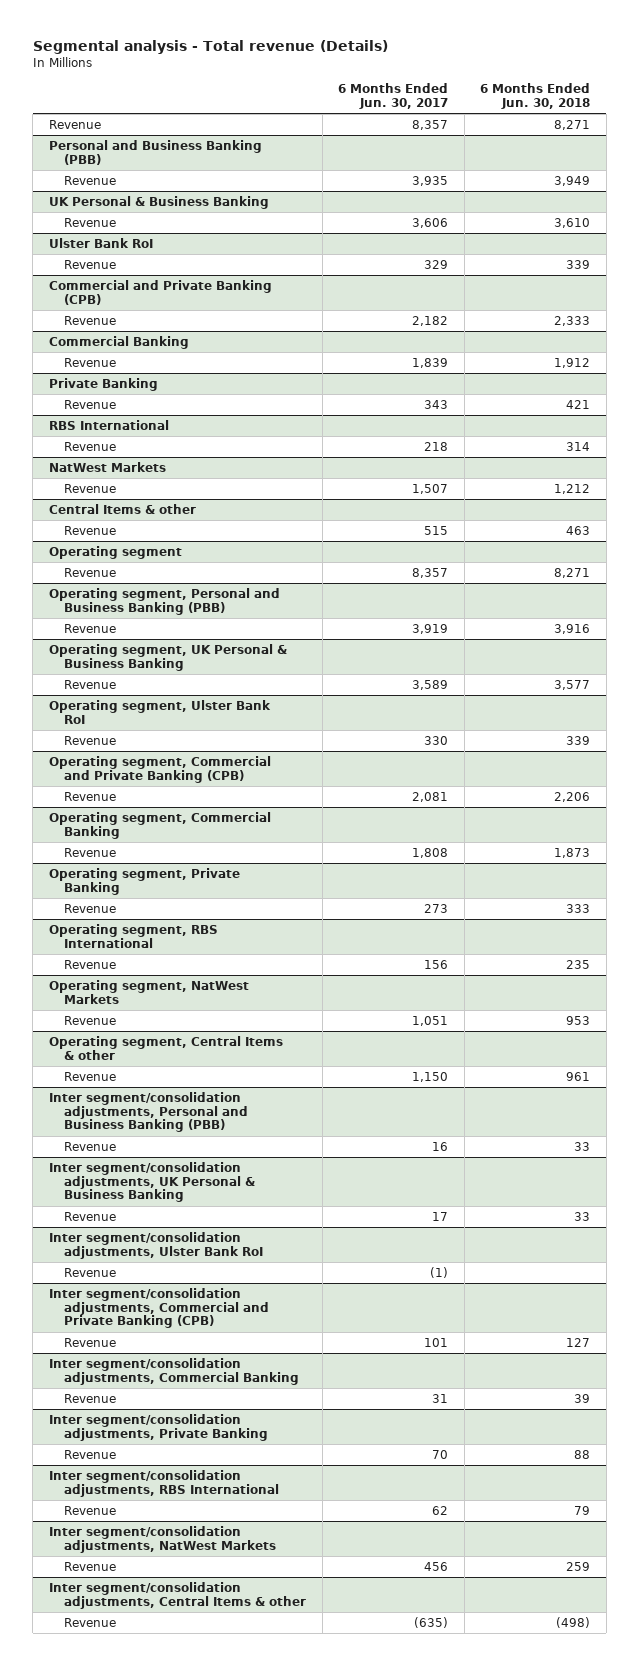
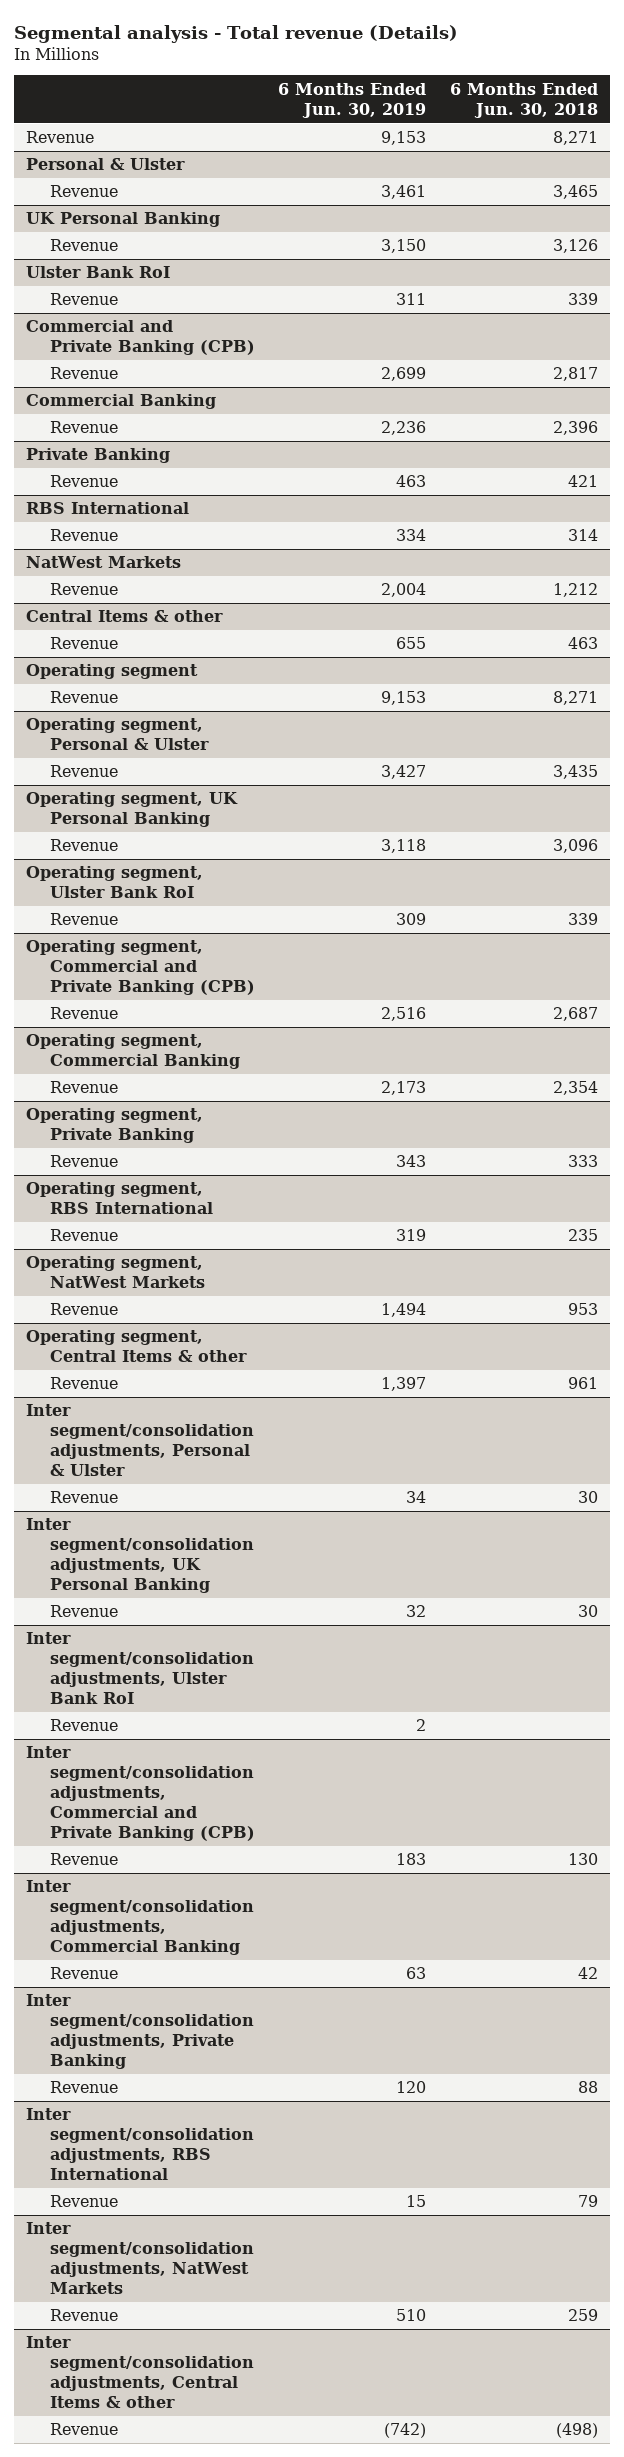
- | 6 Months Ended Jun. 30, 2017 | 6 Months Ended Jun. 30, 2018
+ | 6 Months Ended Jun. 30, 2019 | 6 Months Ended Jun. 30, 2018
- Personal and Business Banking (PBB)
- Revenue | 3,935 | 3,949
- UK Personal & Business Banking
- Revenue | 3,606 | 3,610
+ Personal & Ulster
+ Revenue | 3,461 | 3,465
+ UK Personal Banking
+ Revenue | 3,150 | 3,126
@ Commercial and Private Banking (CPB)
- Revenue | 2,182 | 2,333
+ Revenue | 2,699 | 2,817
@ Commercial Banking
- Revenue | 1,839 | 1,912
+ Revenue | 2,236 | 2,396
- Operating segment, Personal and Business Banking (PBB)
- Revenue | 3,919 | 3,916
- Operating segment, UK Personal & Business Banking
- Revenue | 3,589 | 3,577
+ Operating segment, Personal & Ulster
+ Revenue | 3,427 | 3,435
+ Operating segment, UK Personal Banking
+ Revenue | 3,118 | 3,096
@ Operating segment, Commercial and Private Banking (CPB)
- Revenue | 2,081 | 2,206
+ Revenue | 2,516 | 2,687
@ Operating segment, Commercial Banking
- Revenue | 1,808 | 1,873
+ Revenue | 2,173 | 2,354
- Inter segment/consolidation adjustments, Personal and Business Banking (PBB)
- Revenue | 16 | 33
- Inter segment/consolidation adjustments, UK Personal & Business Banking
- Revenue | 17 | 33
+ Inter segment/consolidation adjustments, Personal & Ulster
+ Revenue | 34 | 30
+ Inter segment/consolidation adjustments, UK Personal Banking
+ Revenue | 32 | 30
@ Inter segment/consolidation adjustments, Commercial and Private Banking (CPB)
- Revenue | 101 | 127
+ Revenue | 183 | 130
@ Inter segment/consolidation adjustments, Commercial Banking
- Revenue | 31 | 39
+ Revenue | 63 | 42

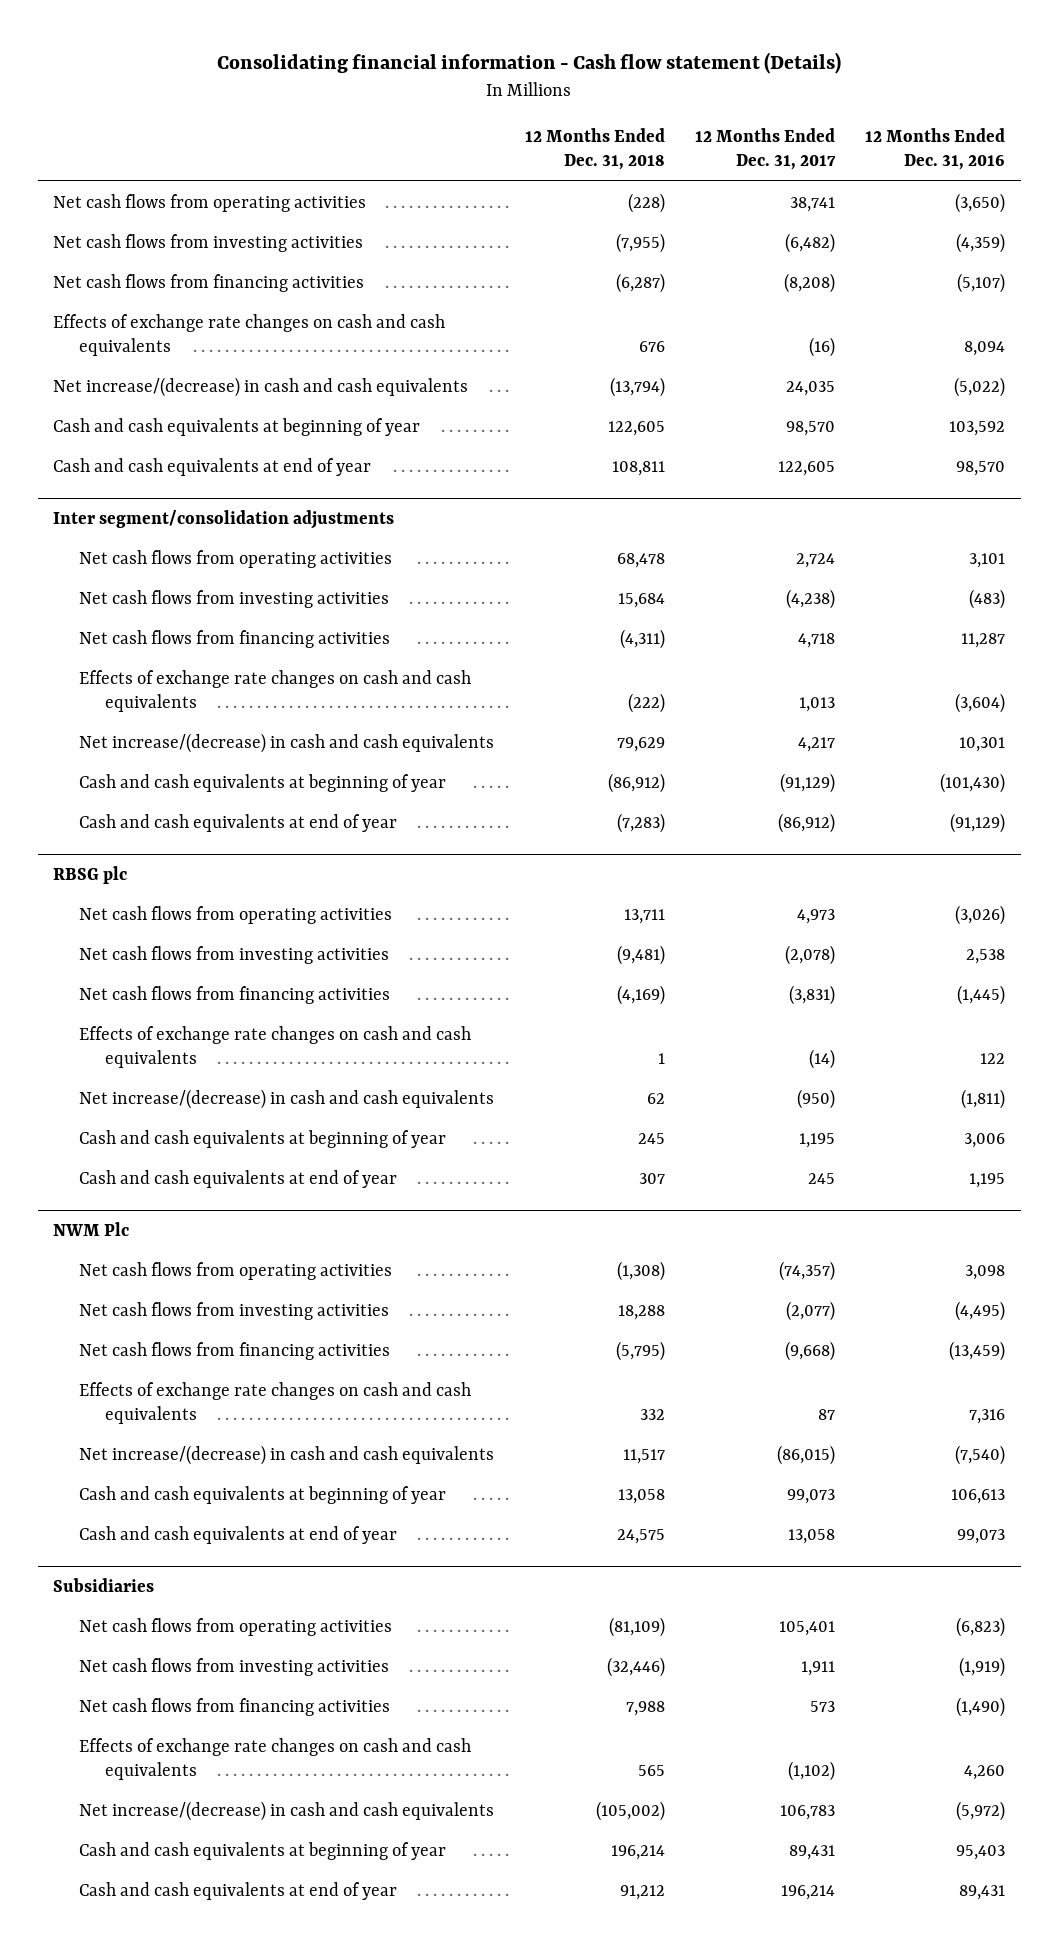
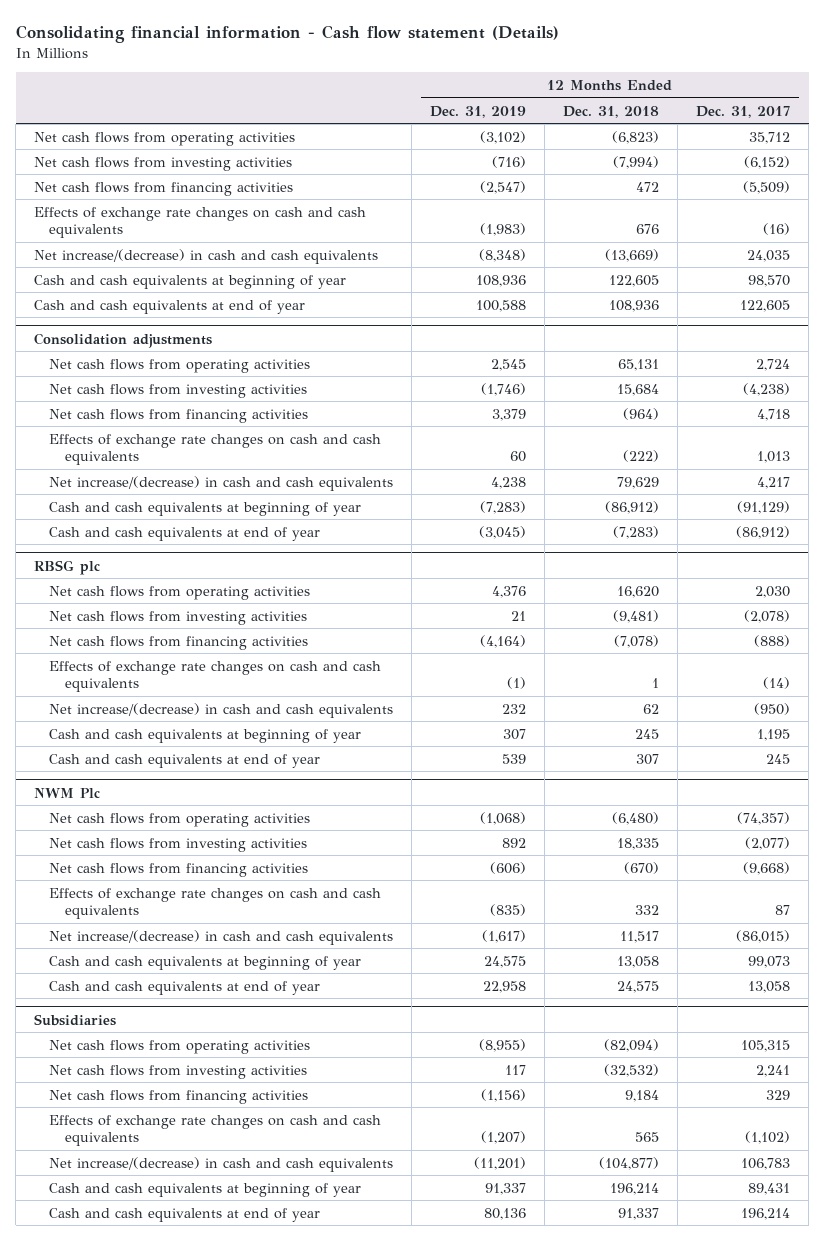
- | 12 Months Ended Dec. 31, 2018 | 12 Months Ended Dec. 31, 2017 | 12 Months Ended Dec. 31, 2016
+ | 12 Months Ended Dec. 31, 2019 | 12 Months Ended Dec. 31, 2018 | 12 Months Ended Dec. 31, 2017
- Net cash flows from operating activities | (228) | 38,741 | (3,650)
- Net cash flows from investing activities | (7,955) | (6,482) | (4,359)
- Net cash flows from financing activities | (6,287) | (8,208) | (5,107)
+ Net cash flows from operating activities | (3,102) | (6,823) | 35,712
+ Net cash flows from investing activities | (716) | (7,994) | (6,152)
+ Net cash flows from financing activities | (2,547) | 472 | (5,509)
- Net increase/(decrease) in cash and cash equivalents | (13,794) | 24,035 | (5,022)
+ Net increase/(decrease) in cash and cash equivalents | (8,348) | (13,669) | 24,035
- Cash and cash equivalents at end of year | 108,811 | 122,605 | 98,570
- Inter segment/consolidation adjustments
- Net cash flows from operating activities | 68,478 | 2,724 | 3,101
+ Cash and cash equivalents at end of year | 100,588 | 108,936 | 122,605
+ Consolidation adjustments
+ Net cash flows from operating activities | 2,545 | 65,131 | 2,724
- Net cash flows from financing activities | (4,311) | 4,718 | 11,287
+ Net cash flows from financing activities | 3,379 | (964) | 4,718
@ RBSG plc
- Net cash flows from operating activities | 13,711 | 4,973 | (3,026)
+ Net cash flows from operating activities | 4,376 | 16,620 | 2,030
- Net cash flows from financing activities | (4,169) | (3,831) | (1,445)
+ Net cash flows from financing activities | (4,164) | (7,078) | (888)
@ NWM Plc
- Net cash flows from operating activities | (1,308) | (74,357) | 3,098
- Net cash flows from investing activities | 18,288 | (2,077) | (4,495)
- Net cash flows from financing activities | (5,795) | (9,668) | (13,459)
+ Net cash flows from operating activities | (1,068) | (6,480) | (74,357)
+ Net cash flows from investing activities | 892 | 18,335 | (2,077)
+ Net cash flows from financing activities | (606) | (670) | (9,668)
@ Subsidiaries
- Net cash flows from operating activities | (81,109) | 105,401 | (6,823)
- Net cash flows from investing activities | (32,446) | 1,911 | (1,919)
- Net cash flows from financing activities | 7,988 | 573 | (1,490)
+ Net cash flows from operating activities | (8,955) | (82,094) | 105,315
+ Net cash flows from investing activities | 117 | (32,532) | 2,241
+ Net cash flows from financing activities | (1,156) | 9,184 | 329
- Net increase/(decrease) in cash and cash equivalents | (105,002) | 106,783 | (5,972)
+ Net increase/(decrease) in cash and cash equivalents | (11,201) | (104,877) | 106,783
- Cash and cash equivalents at end of year | 91,212 | 196,214 | 89,431
+ Cash and cash equivalents at end of year | 80,136 | 91,337 | 196,214

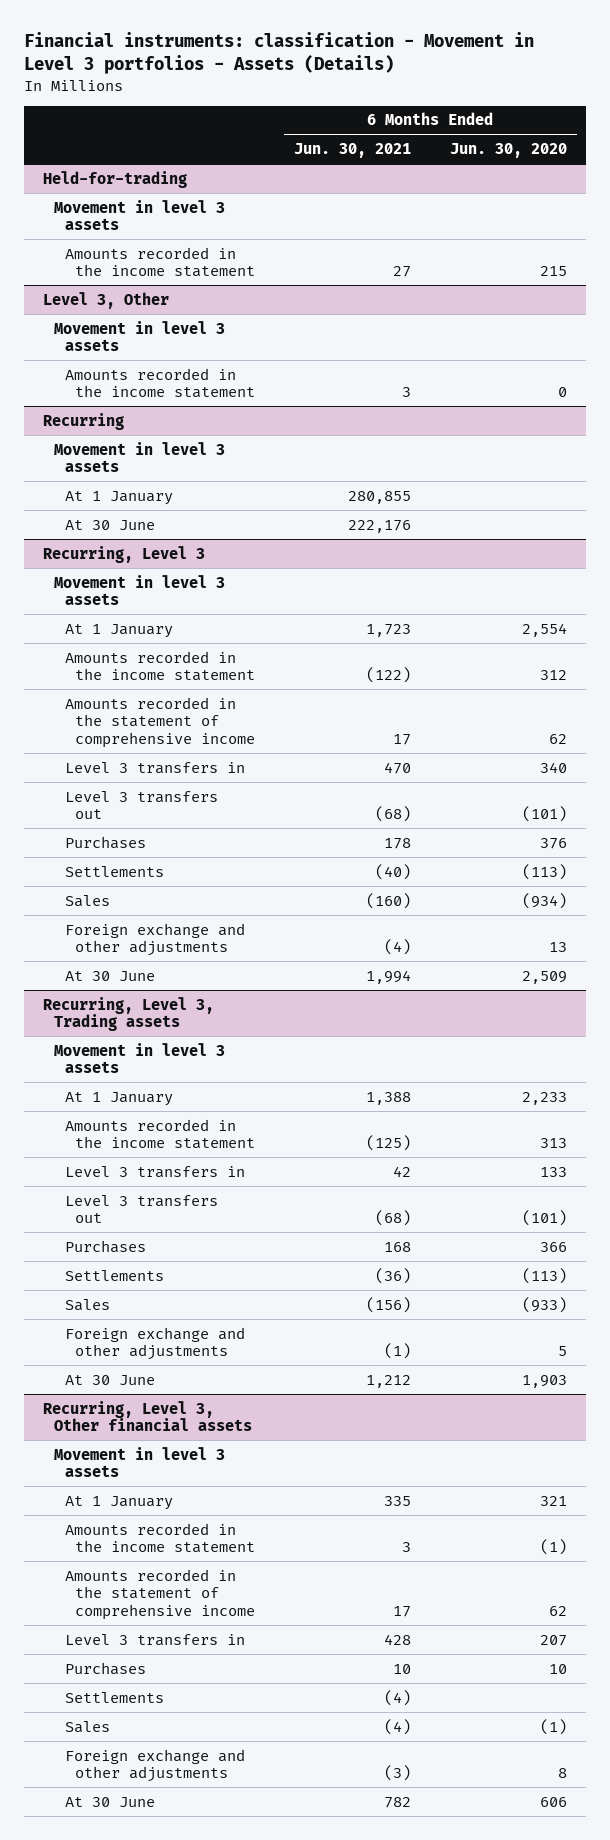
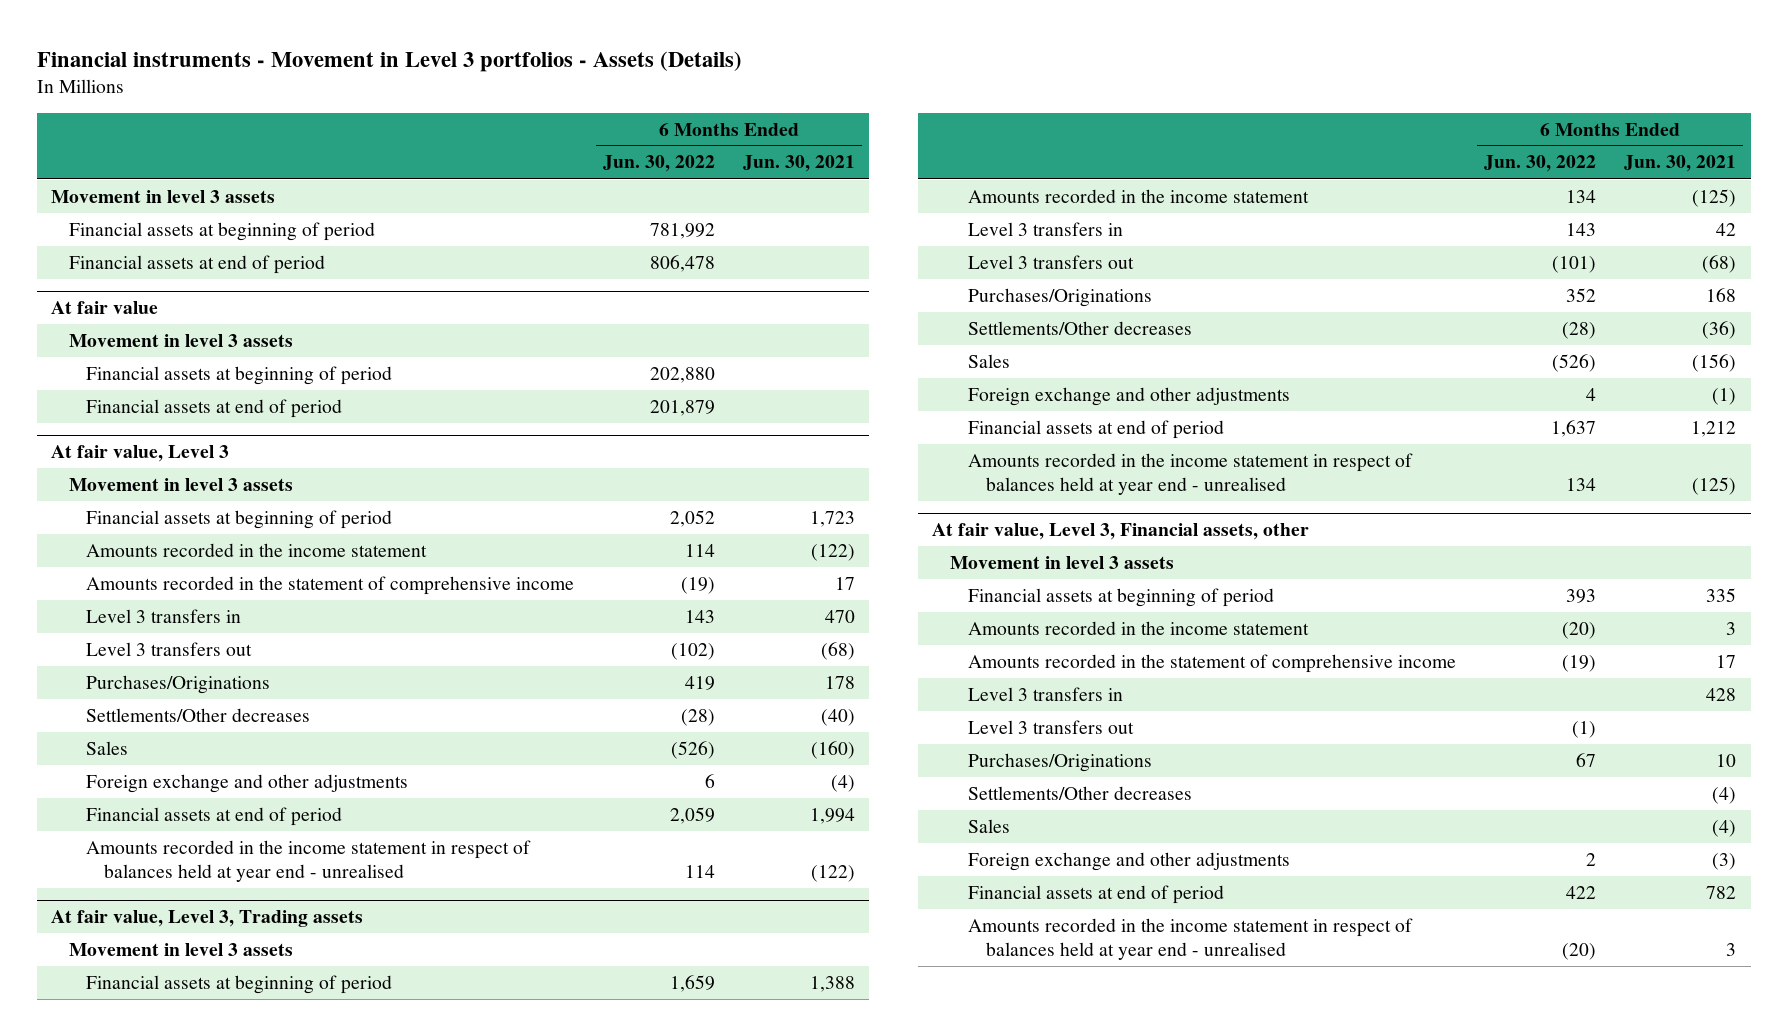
- Financial instruments: classification - Movement in Level 3 portfolios - Assets (Details)
+ Financial instruments - Movement in Level 3 portfolios - Assets (Details)
- | 6 Months Ended Jun. 30, 2021 | 6 Months Ended Jun. 30, 2020
+ | 6 Months Ended Jun. 30, 2022 | 6 Months Ended Jun. 30, 2021
- Held-for-trading
- Amounts recorded in the income statement | 27 | 215
- Level 3, Other
- Movement in level 3 assets
- Amounts recorded in the income statement | 3 | 0
- Recurring
+ Financial assets at beginning of period | 781,992 |
+ Financial assets at end of period | 806,478 |
+ At fair value
- At 1 January | 280,855 |
- At 30 June | 222,176 |
- Recurring, Level 3
+ Financial assets at beginning of period | 202,880 |
+ Financial assets at end of period | 201,879 |
+ At fair value, Level 3
- At 1 January | 1,723 | 2,554
+ Financial assets at beginning of period | 2,052 | 1,723
- Purchases | 178 | 376
- Settlements | (40) | (113)
+ Purchases/Originations | 419 | 178
+ Settlements/Other decreases | (28) | (40)
- At 30 June | 1,994 | 2,509
- Recurring, Level 3, Trading assets
+ Financial assets at end of period | 2,059 | 1,994
+ Amounts recorded in the income statement in respect of balances held at year end - unrealised | 114 | (122)
+ At fair value, Level 3, Trading assets
- At 1 January | 1,388 | 2,233
+ Financial assets at beginning of period | 1,659 | 1,388
- Purchases | 168 | 366
- Settlements | (36) | (113)
+ Purchases/Originations | 352 | 168
+ Settlements/Other decreases | (28) | (36)
- At 30 June | 1,212 | 1,903
- Recurring, Level 3, Other financial assets
+ Financial assets at end of period | 1,637 | 1,212
+ Amounts recorded in the income statement in respect of balances held at year end - unrealised | 134 | (125)
+ At fair value, Level 3, Financial assets, other
- At 1 January | 335 | 321
+ Financial assets at beginning of period | 393 | 335
- Purchases | 10 | 10
- Settlements | (4) |
+ Level 3 transfers out | (1) |
+ Purchases/Originations | 67 | 10
+ Settlements/Other decreases | | (4)
- At 30 June | 782 | 606
+ Financial assets at end of period | 422 | 782
+ Amounts recorded in the income statement in respect of balances held at year end - unrealised | (20) | 3

